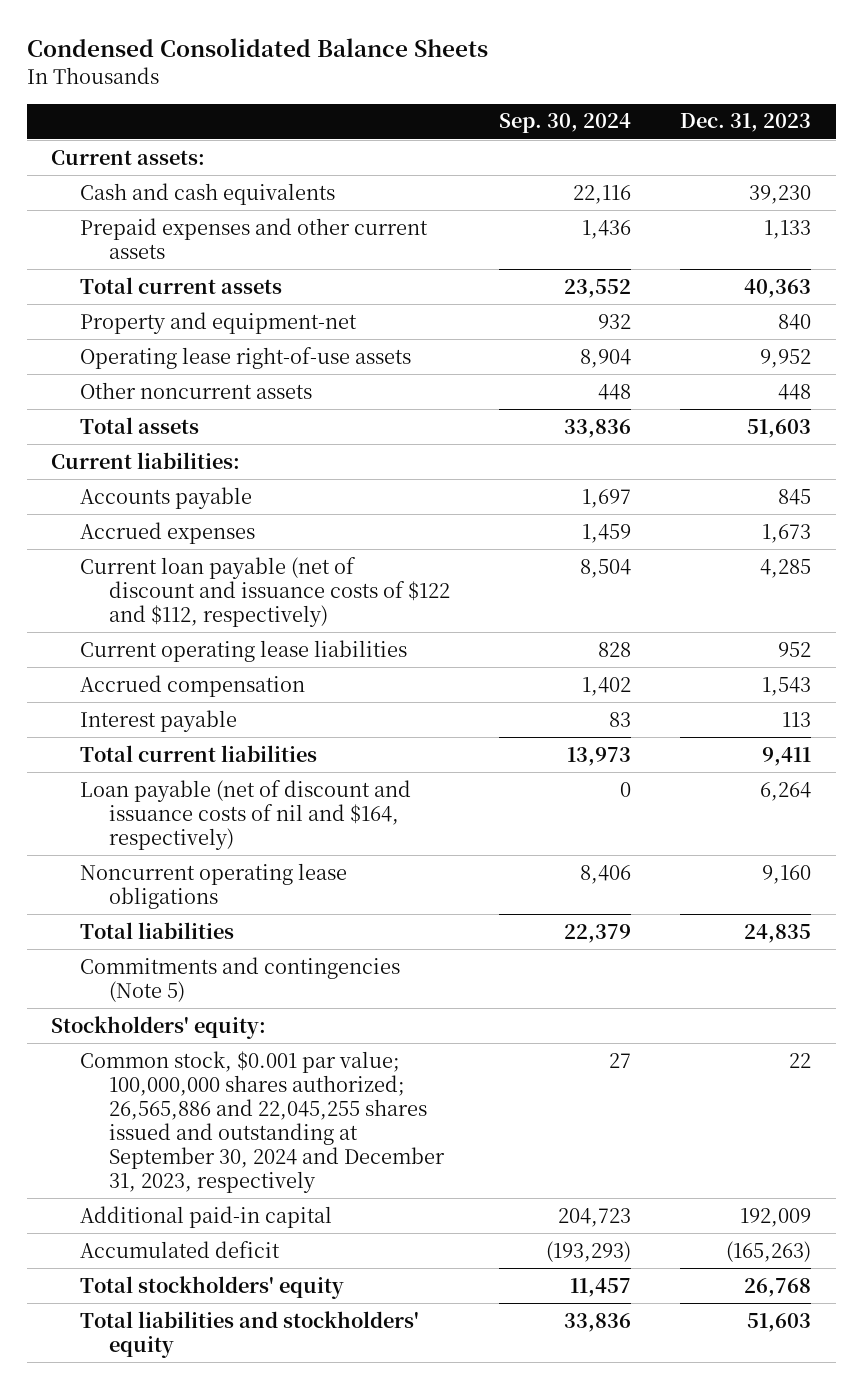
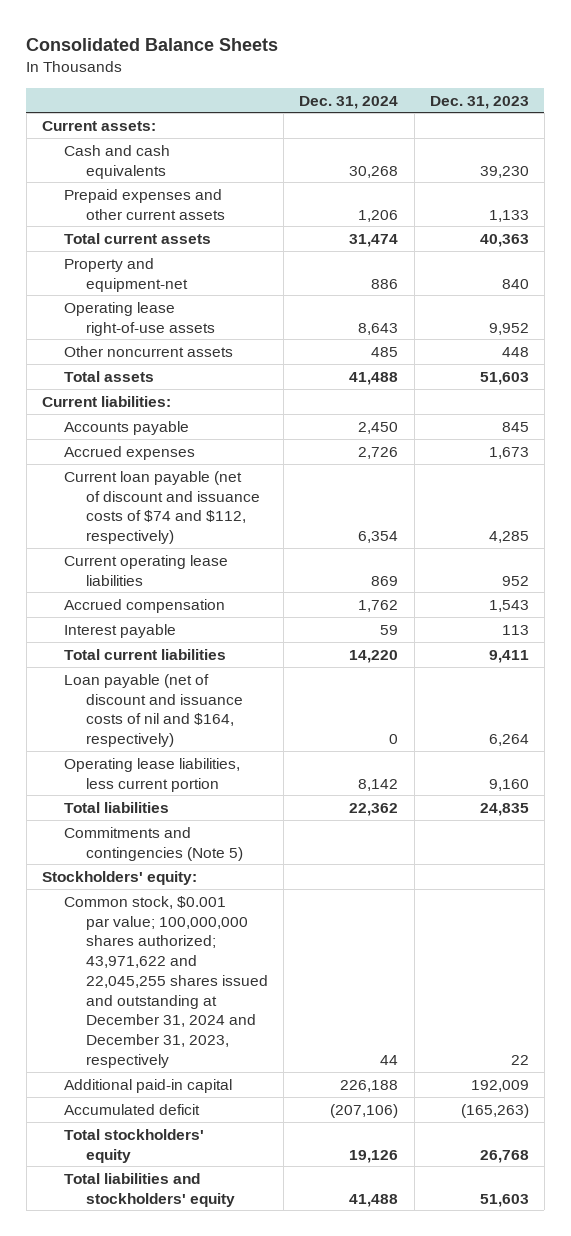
- Condensed Consolidated Balance Sheets
+ Consolidated Balance Sheets
- | Sep. 30, 2024 | Dec. 31, 2023
+ | Dec. 31, 2024 | Dec. 31, 2023
- Current loan payable (net of discount and issuance costs of $122 and $112, respectively) | 8,504 | 4,285
+ Current loan payable (net of discount and issuance costs of $74 and $112, respectively) | 6,354 | 4,285
- Noncurrent operating lease obligations | 8,406 | 9,160
+ Operating lease liabilities, less current portion | 8,142 | 9,160
- Common stock, $0.001 par value; 100,000,000 shares authorized; 26,565,886 and 22,045,255 shares issued and outstanding at September 30, 2024 and December 31, 2023, respectively | 27 | 22
+ Common stock, $0.001 par value; 100,000,000 shares authorized; 43,971,622 and 22,045,255 shares issued and outstanding at December 31, 2024 and December 31, 2023, respectively | 44 | 22

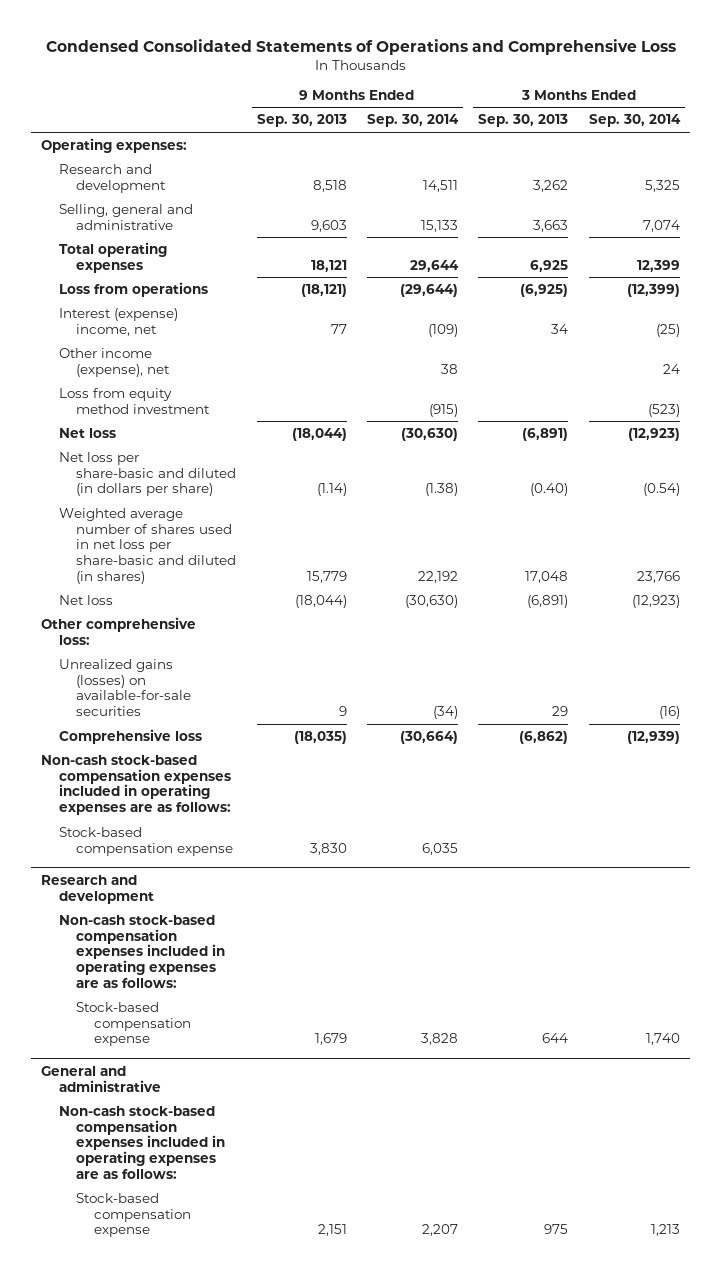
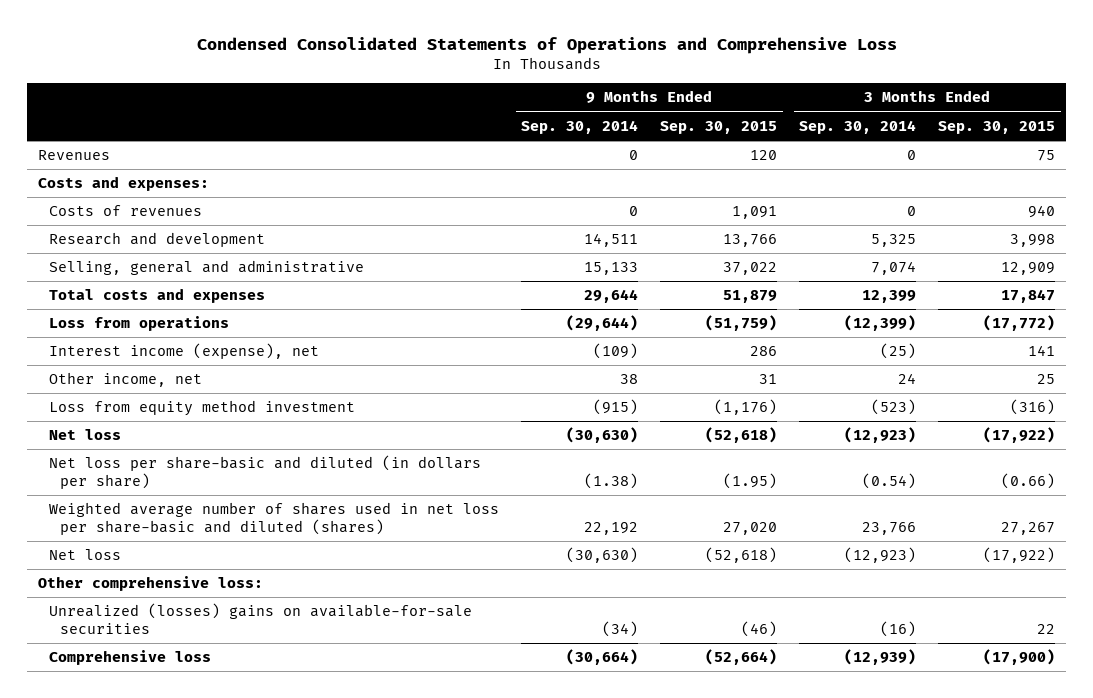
- | 9 Months Ended Sep. 30, 2013 | 9 Months Ended Sep. 30, 2014 | 3 Months Ended Sep. 30, 2013 | 3 Months Ended Sep. 30, 2014
+ | 9 Months Ended Sep. 30, 2014 | 9 Months Ended Sep. 30, 2015 | 3 Months Ended Sep. 30, 2014 | 3 Months Ended Sep. 30, 2015
- Operating expenses:
+ Revenues | 0 | 120 | 0 | 75
+ Costs and expenses:
+ Costs of revenues | 0 | 1,091 | 0 | 940
- Total operating expenses | 18,121 | 29,644 | 6,925 | 12,399
+ Total costs and expenses | 29,644 | 51,879 | 12,399 | 17,847
- Interest (expense) income, net | 77 | (109) | 34 | (25)
- Other income (expense), net | | 38 | | 24
+ Interest income (expense), net | (109) | 286 | (25) | 141
+ Other income, net | 38 | 31 | 24 | 25
- Weighted average number of shares used in net loss per share-basic and diluted (in shares) | 15,779 | 22,192 | 17,048 | 23,766
+ Weighted average number of shares used in net loss per share-basic and diluted (shares) | 22,192 | 27,020 | 23,766 | 27,267
- Unrealized gains (losses) on available-for-sale securities | 9 | (34) | 29 | (16)
+ Unrealized (losses) gains on available-for-sale securities | (34) | (46) | (16) | 22
- Non-cash stock-based compensation expenses included in operating expenses are as follows:
- Stock-based compensation expense | 3,830 | 6,035 | |
- Research and development
- Non-cash stock-based compensation expenses included in operating expenses are as follows:
- Stock-based compensation expense | 1,679 | 3,828 | 644 | 1,740
- General and administrative
- Non-cash stock-based compensation expenses included in operating expenses are as follows:
- Stock-based compensation expense | 2,151 | 2,207 | 975 | 1,213

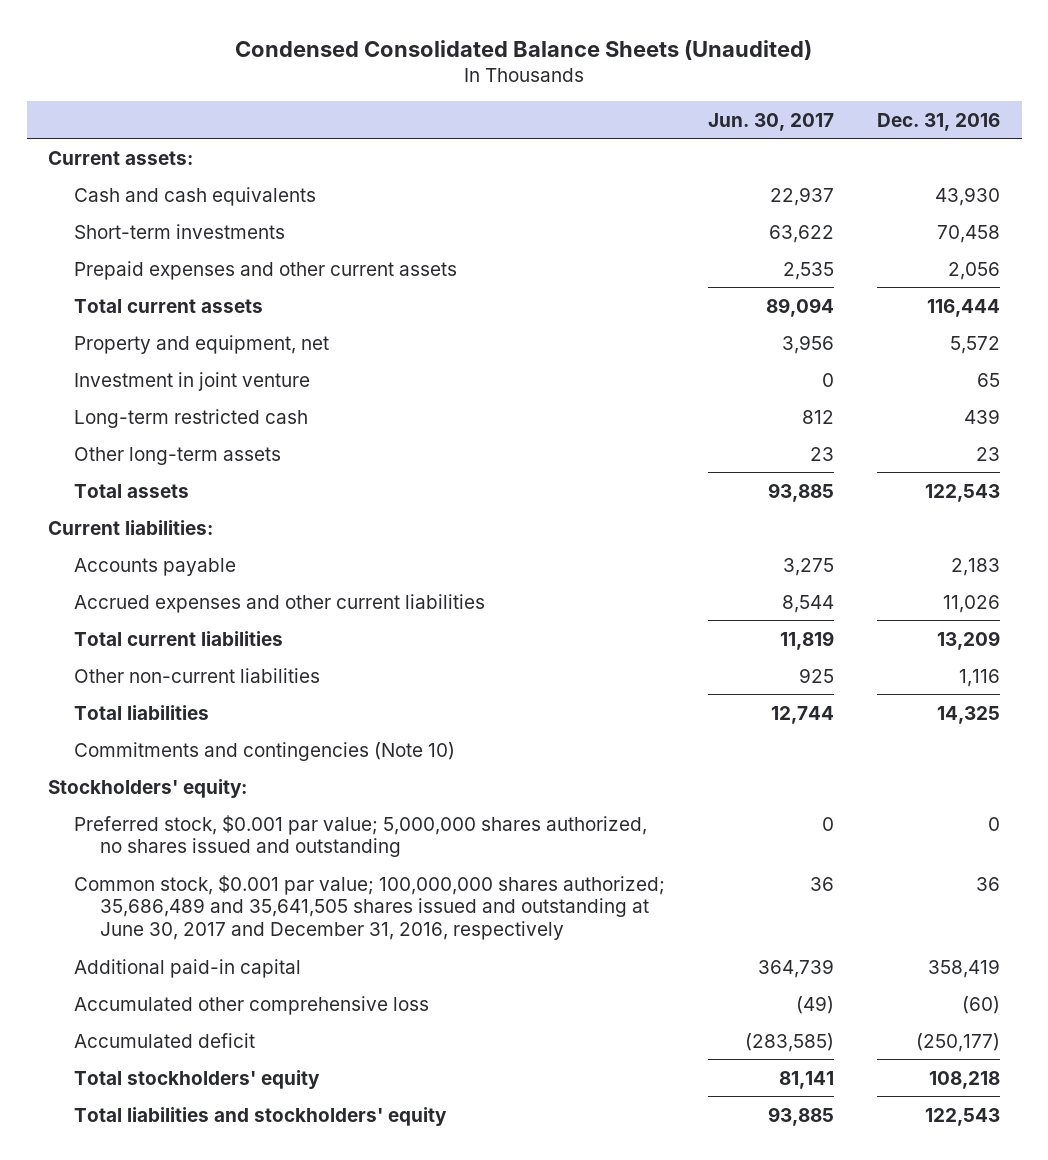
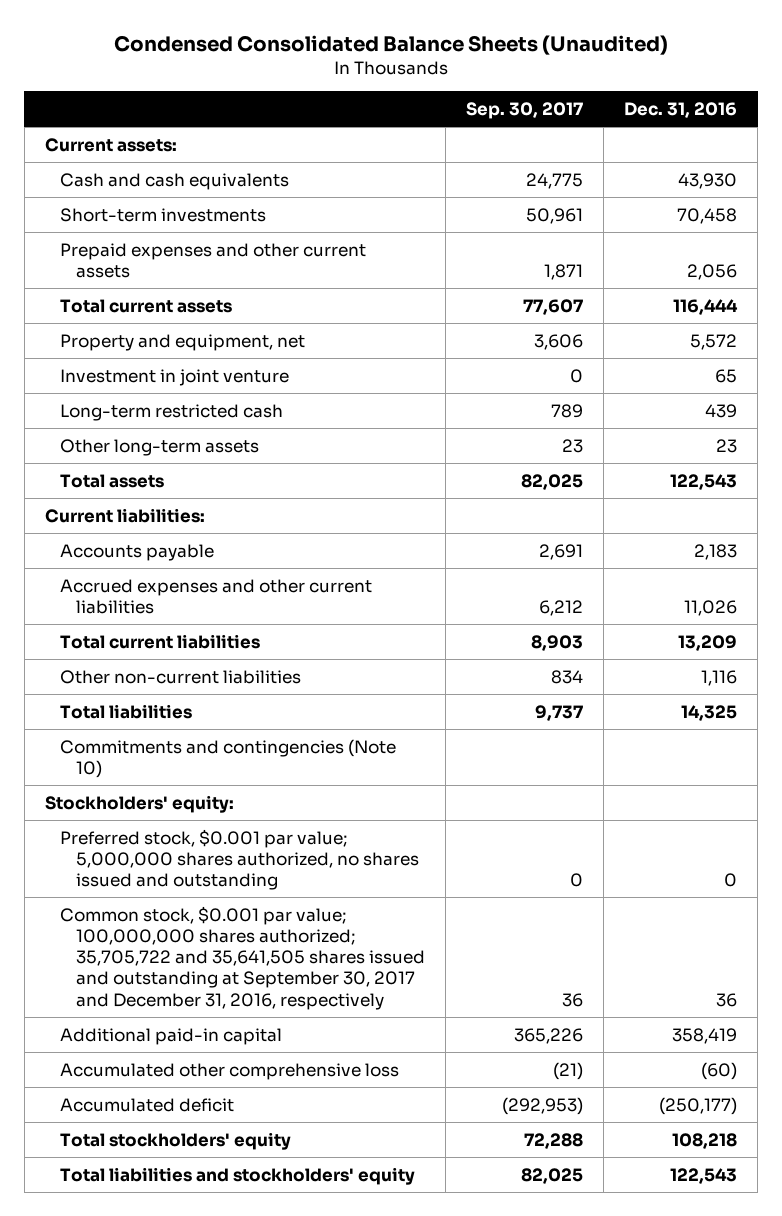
- | Jun. 30, 2017 | Dec. 31, 2016
+ | Sep. 30, 2017 | Dec. 31, 2016
- Common stock, $0.001 par value; 100,000,000 shares authorized; 35,686,489 and 35,641,505 shares issued and outstanding at June 30, 2017 and December 31, 2016, respectively | 36 | 36
+ Common stock, $0.001 par value; 100,000,000 shares authorized; 35,705,722 and 35,641,505 shares issued and outstanding at September 30, 2017 and December 31, 2016, respectively | 36 | 36

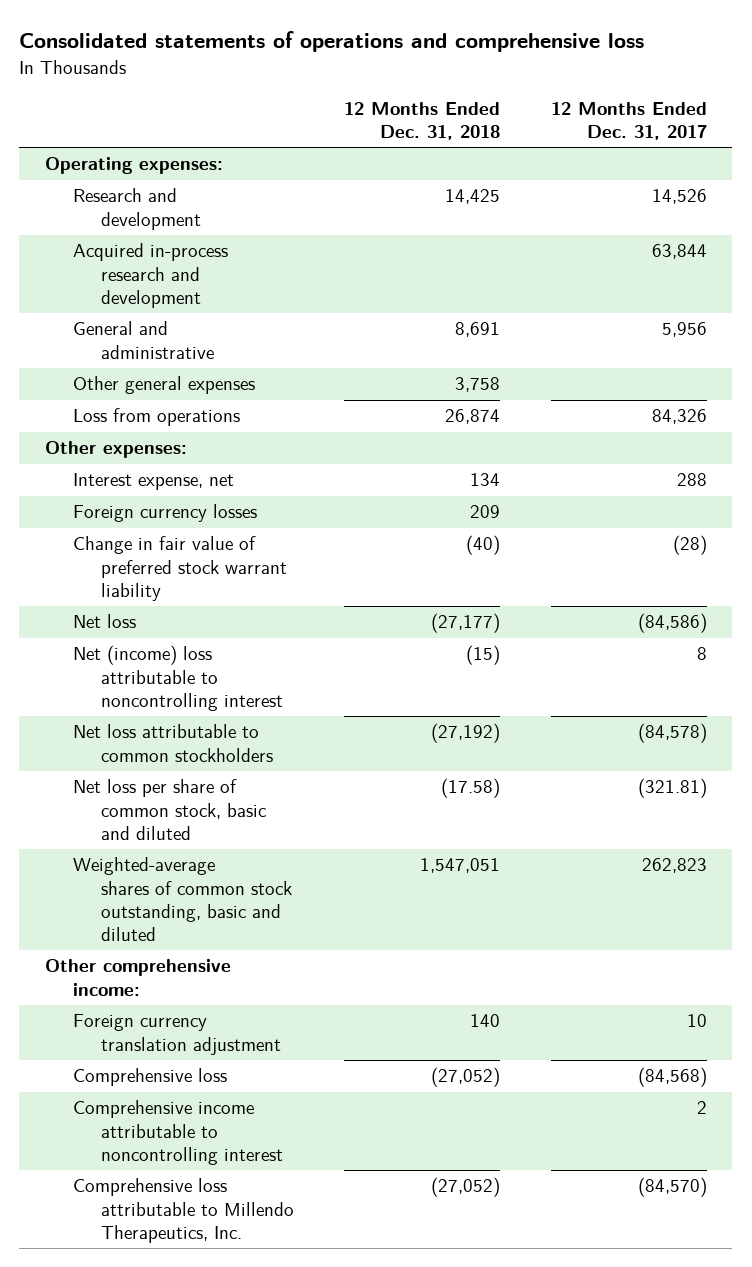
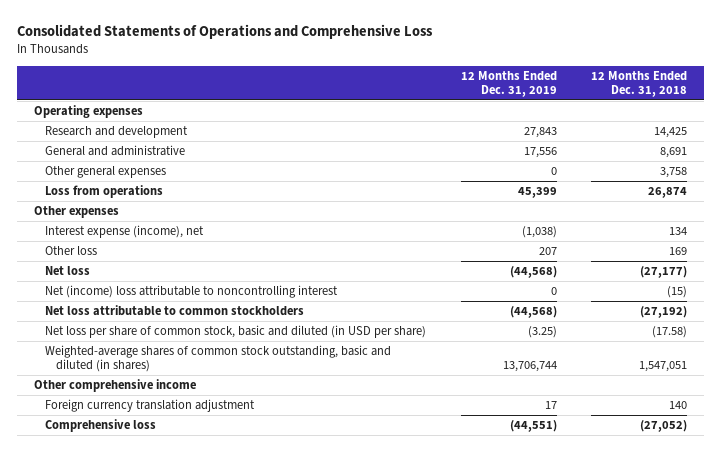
- Consolidated statements of operations and comprehensive loss
+ Consolidated Statements of Operations and Comprehensive Loss
- | 12 Months Ended Dec. 31, 2018 | 12 Months Ended Dec. 31, 2017
+ | 12 Months Ended Dec. 31, 2019 | 12 Months Ended Dec. 31, 2018
- Operating expenses:
+ Operating expenses
- Acquired in-process research and development | | 63,844
- Other expenses:
- Interest expense, net | 134 | 288
- Foreign currency losses | 209 |
- Change in fair value of preferred stock warrant liability | (40) | (28)
+ Other expenses
+ Interest expense (income), net | (1,038) | 134
+ Other loss | 207 | 169
- Net loss per share of common stock, basic and diluted | (17.58) | (321.81)
- Weighted-average shares of common stock outstanding, basic and diluted | 1,547,051 | 262,823
- Other comprehensive income:
+ Net loss per share of common stock, basic and diluted (in USD per share) | (3.25) | (17.58)
+ Weighted-average shares of common stock outstanding, basic and diluted (in shares) | 13,706,744 | 1,547,051
+ Other comprehensive income
- Comprehensive income attributable to noncontrolling interest | | 2
- Comprehensive loss attributable to Millendo Therapeutics, Inc. | (27,052) | (84,570)

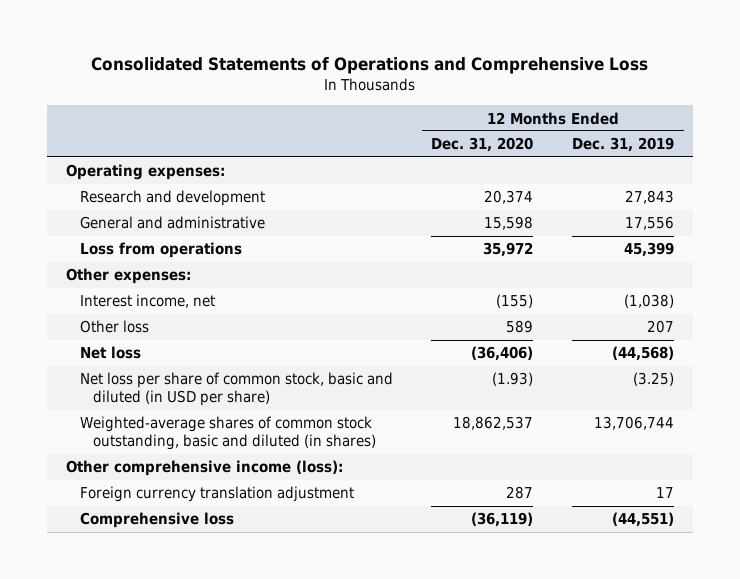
- | 12 Months Ended Dec. 31, 2019 | 12 Months Ended Dec. 31, 2018
+ | 12 Months Ended Dec. 31, 2020 | 12 Months Ended Dec. 31, 2019
- Operating expenses
+ Operating expenses:
- Other general expenses | 0 | 3,758
- Other expenses
- Interest expense (income), net | (1,038) | 134
+ Other expenses:
+ Interest income, net | (155) | (1,038)
- Net (income) loss attributable to noncontrolling interest | 0 | (15)
- Net loss attributable to common stockholders | (44,568) | (27,192)
- Other comprehensive income
+ Other comprehensive income (loss):

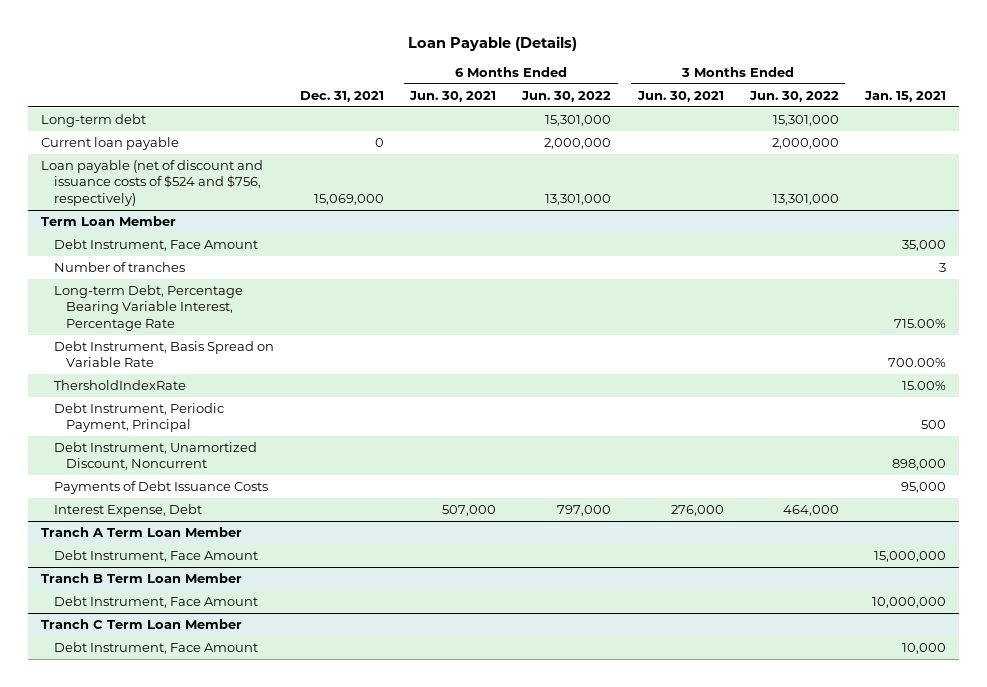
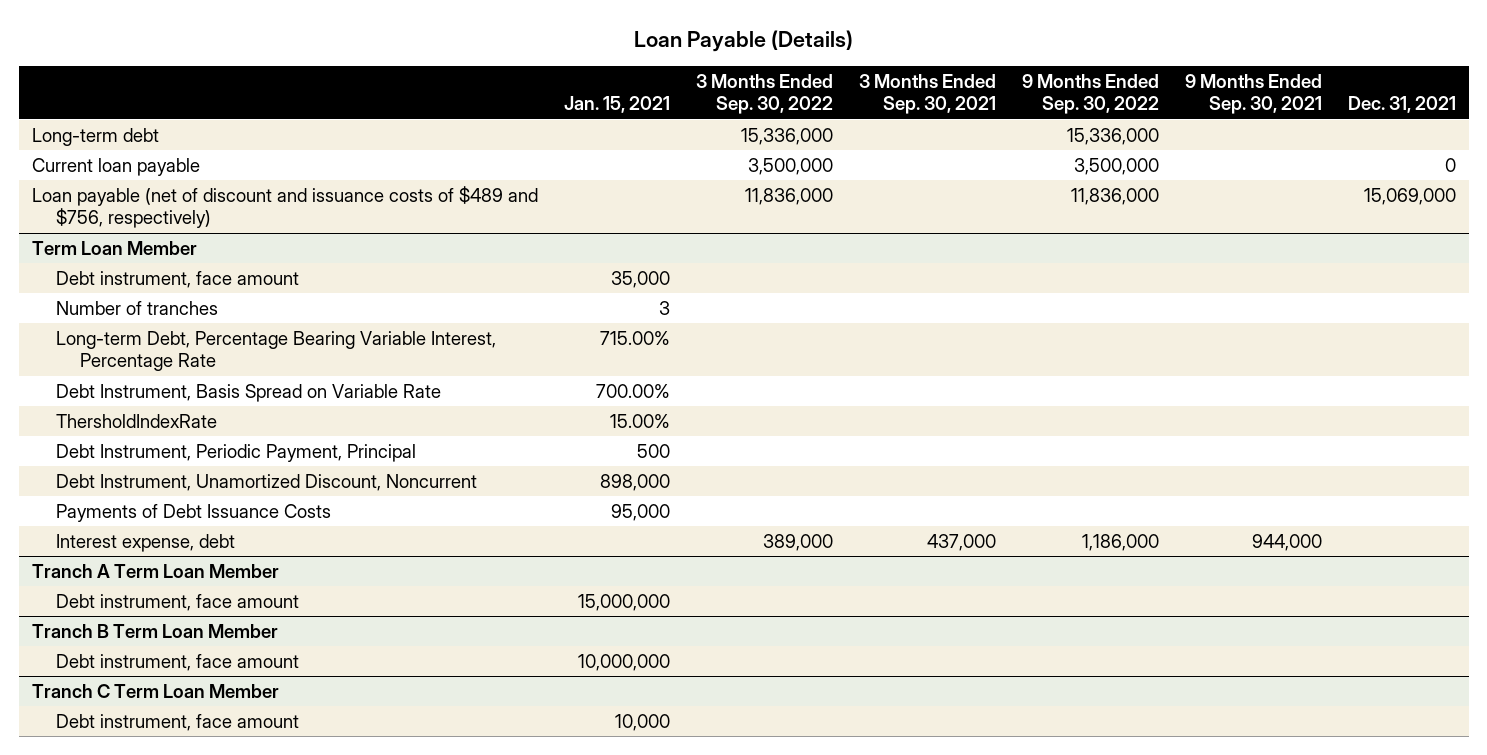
- | Dec. 31, 2021 | 6 Months Ended Jun. 30, 2021 | 6 Months Ended Jun. 30, 2022 | 3 Months Ended Jun. 30, 2021 | 3 Months Ended Jun. 30, 2022 | Jan. 15, 2021
+ | Jan. 15, 2021 | 3 Months Ended Sep. 30, 2022 | 3 Months Ended Sep. 30, 2021 | 9 Months Ended Sep. 30, 2022 | 9 Months Ended Sep. 30, 2021 | Dec. 31, 2021
- Loan payable (net of discount and issuance costs of $524 and $756, respectively) | 15,069,000 | | 13,301,000 | | 13,301,000 |
+ Loan payable (net of discount and issuance costs of $489 and $756, respectively) | | 11,836,000 | | 11,836,000 | | 15,069,000
@ Term Loan Member
- Debt Instrument, Face Amount | | | | | | 35,000
+ Debt instrument, face amount | 35,000 | | | | |
- Interest Expense, Debt | | 507,000 | 797,000 | 276,000 | 464,000 |
+ Interest expense, debt | | 389,000 | 437,000 | 1,186,000 | 944,000 |
@ Tranch A Term Loan Member
- Debt Instrument, Face Amount | | | | | | 15,000,000
+ Debt instrument, face amount | 15,000,000 | | | | |
@ Tranch B Term Loan Member
- Debt Instrument, Face Amount | | | | | | 10,000,000
+ Debt instrument, face amount | 10,000,000 | | | | |
@ Tranch C Term Loan Member
- Debt Instrument, Face Amount | | | | | | 10,000
+ Debt instrument, face amount | 10,000 | | | | |

